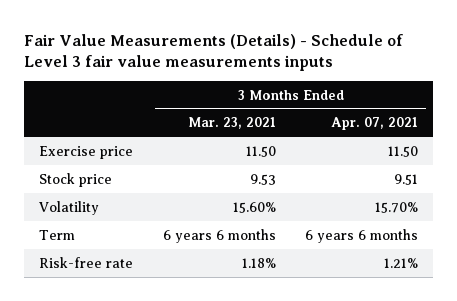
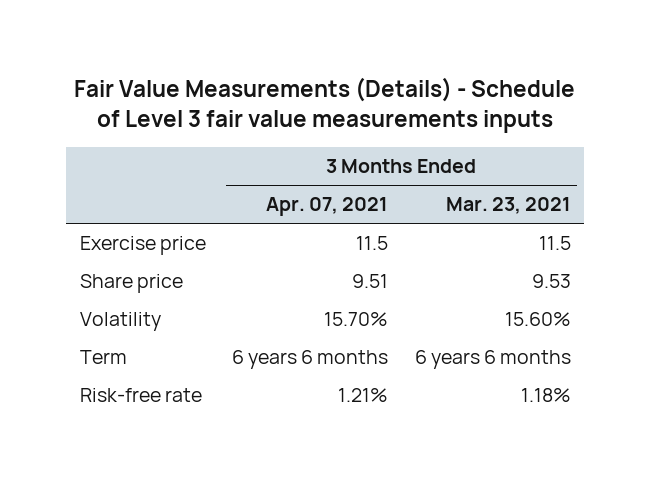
- | 3 Months Ended Mar. 23, 2021 | 3 Months Ended Apr. 07, 2021
+ | 3 Months Ended Apr. 07, 2021 | 3 Months Ended Mar. 23, 2021
- Exercise price | 11.50 | 11.50
- Stock price | 9.53 | 9.51
+ Exercise price | 11.5 | 11.5
+ Share price | 9.51 | 9.53

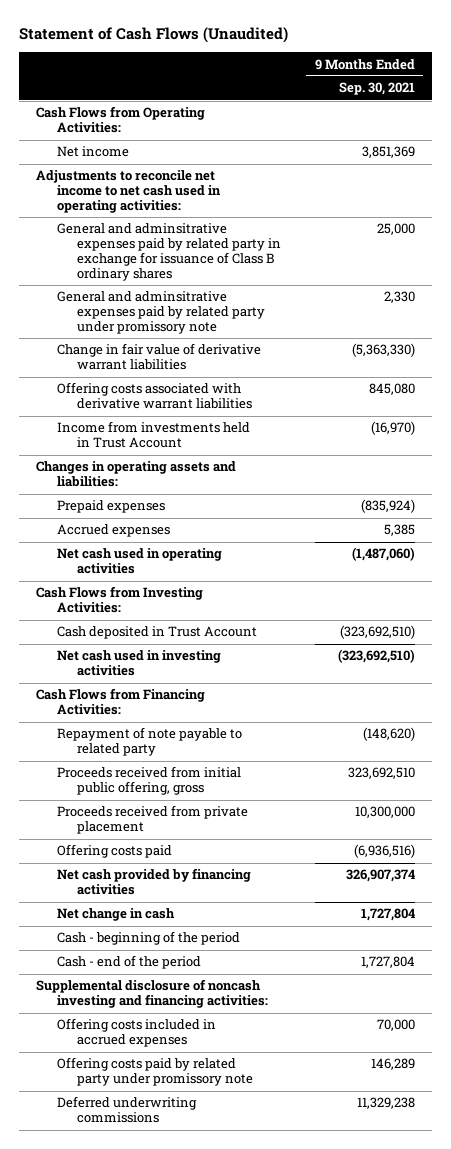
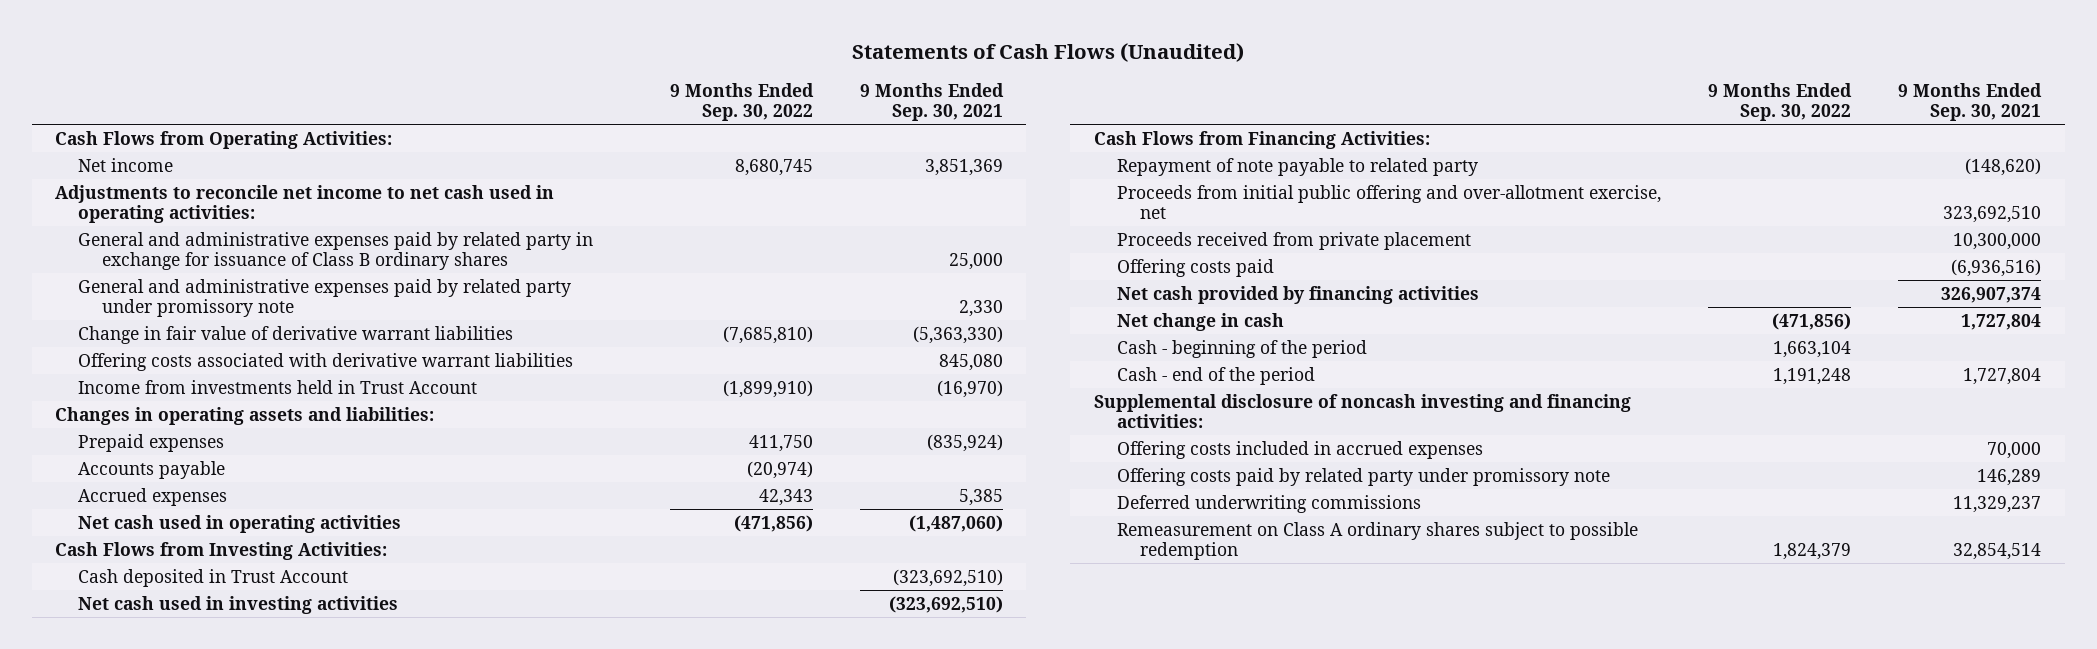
- Statement of Cash Flows (Unaudited)
+ Statements of Cash Flows (Unaudited)
- | 9 Months Ended Sep. 30, 2021
+ | 9 Months Ended Sep. 30, 2022 | 9 Months Ended Sep. 30, 2021
- General and adminsitrative expenses paid by related party in exchange for issuance of Class B ordinary shares | 25,000
- General and adminsitrative expenses paid by related party under promissory note | 2,330
+ General and administrative expenses paid by related party in exchange for issuance of Class B ordinary shares | | 25,000
+ General and administrative expenses paid by related party under promissory note | | 2,330
+ Accounts payable | (20,974) |
- Proceeds received from initial public offering, gross | 323,692,510
+ Proceeds from initial public offering and over-allotment exercise, net | | 323,692,510
- Deferred underwriting commissions | 11,329,238
+ Deferred underwriting commissions | | 11,329,237
+ Remeasurement on Class A ordinary shares subject to possible redemption | 1,824,379 | 32,854,514

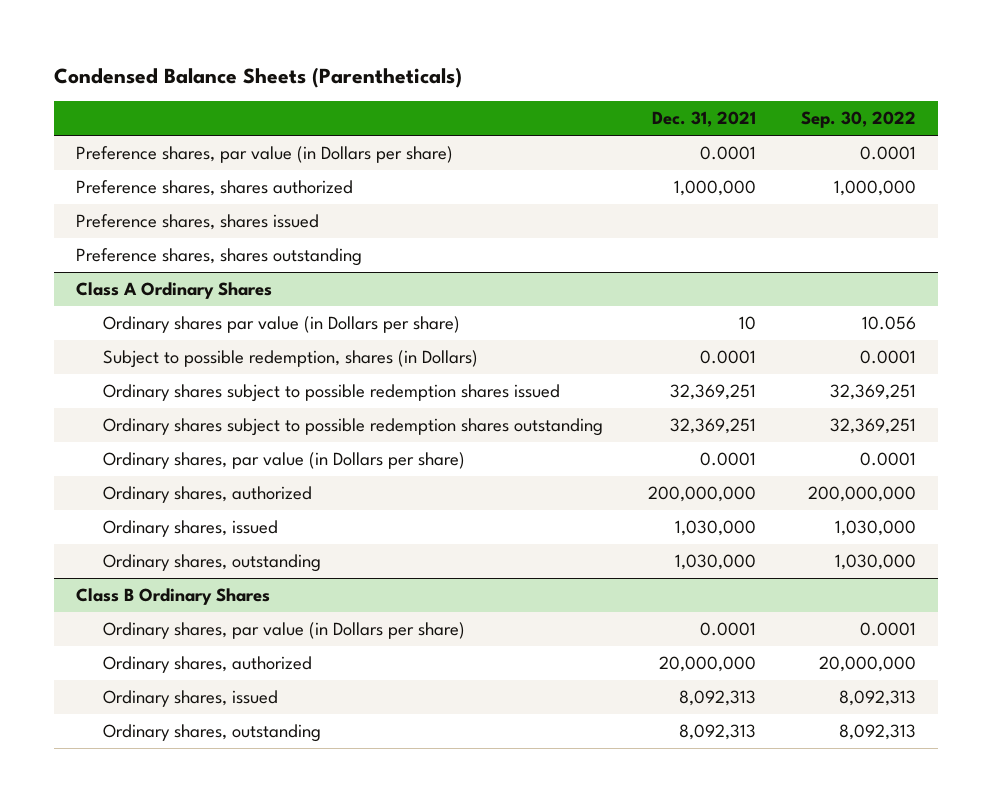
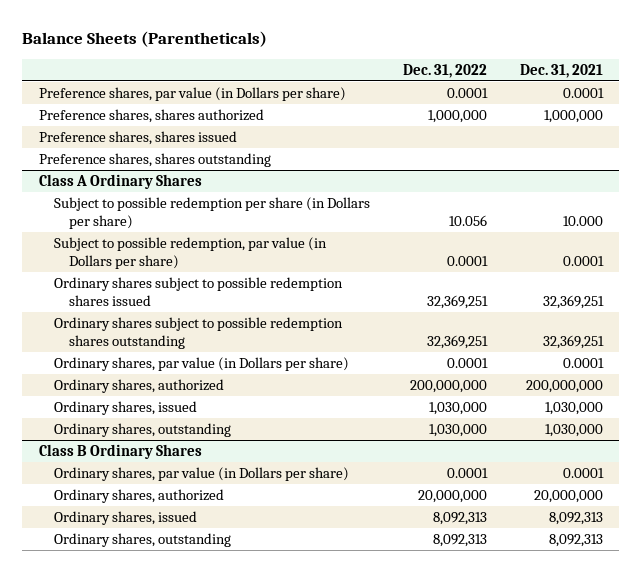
- Condensed Balance Sheets (Parentheticals)
+ Balance Sheets (Parentheticals)
- | Dec. 31, 2021 | Sep. 30, 2022
+ | Dec. 31, 2022 | Dec. 31, 2021
@ Class A Ordinary Shares
- Ordinary shares par value (in Dollars per share) | 10 | 10.056
- Subject to possible redemption, shares (in Dollars) | 0.0001 | 0.0001
+ Subject to possible redemption per share (in Dollars per share) | 10.056 | 10.000
+ Subject to possible redemption, par value (in Dollars per share) | 0.0001 | 0.0001

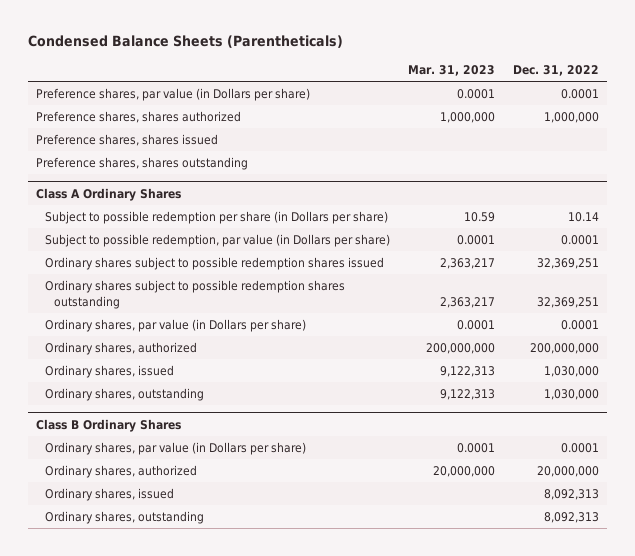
- Balance Sheets (Parentheticals)
+ Condensed Balance Sheets (Parentheticals)
- | Dec. 31, 2022 | Dec. 31, 2021
+ | Mar. 31, 2023 | Dec. 31, 2022
@ Class A Ordinary Shares
- Subject to possible redemption per share (in Dollars per share) | 10.056 | 10.000
+ Subject to possible redemption per share (in Dollars per share) | 10.59 | 10.14

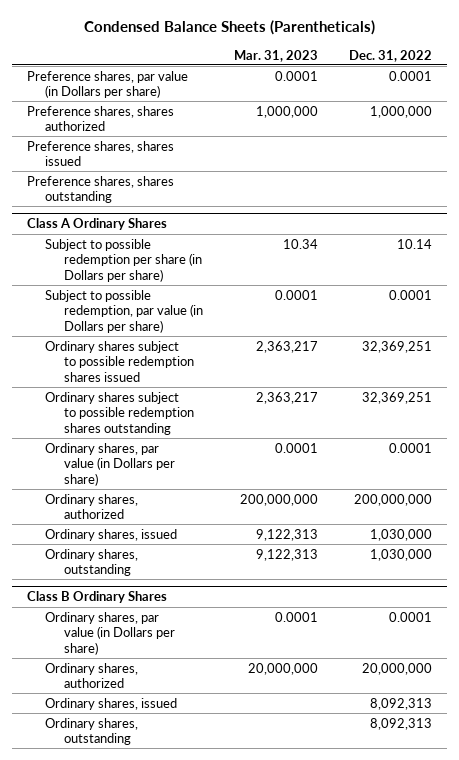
@ Class A Ordinary Shares
- Subject to possible redemption per share (in Dollars per share) | 10.59 | 10.14
+ Subject to possible redemption per share (in Dollars per share) | 10.34 | 10.14

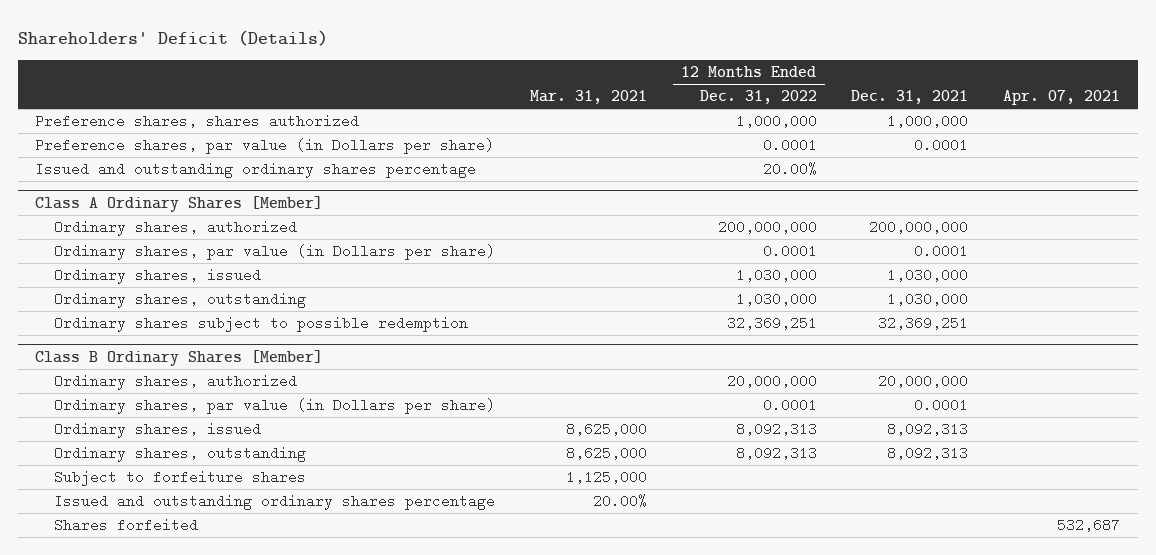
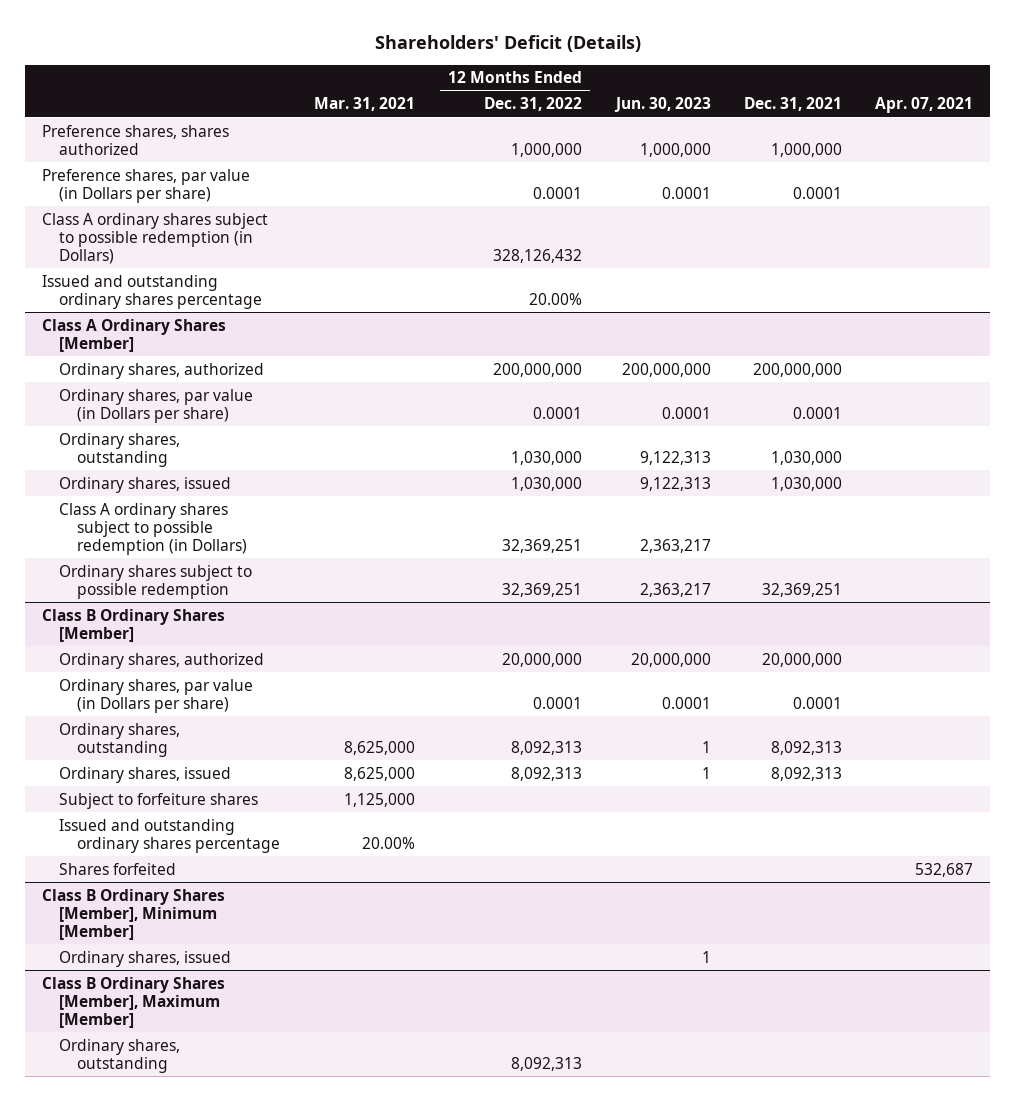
- | Mar. 31, 2021 | 12 Months Ended Dec. 31, 2022 | Dec. 31, 2021 | Apr. 07, 2021
+ | Mar. 31, 2021 | 12 Months Ended Dec. 31, 2022 | Jun. 30, 2023 | Dec. 31, 2021 | Apr. 07, 2021
+ Class A ordinary shares subject to possible redemption (in Dollars) | | 328,126,432 | | |
@ Class A Ordinary Shares [Member]
moved down: Ordinary shares, issued | | 1,030,000 | 9,122,313 | 1,030,000 |
+ Class A ordinary shares subject to possible redemption (in Dollars) | | 32,369,251 | 2,363,217 | |
@ Class B Ordinary Shares [Member]
moved down: Ordinary shares, issued | 8,625,000 | 8,092,313 | 1 | 8,092,313 |
+ Class B Ordinary Shares [Member], Minimum [Member]
+ Ordinary shares, issued | | | 1 | |
+ Class B Ordinary Shares [Member], Maximum [Member]
+ Ordinary shares, outstanding | | 8,092,313 | | |

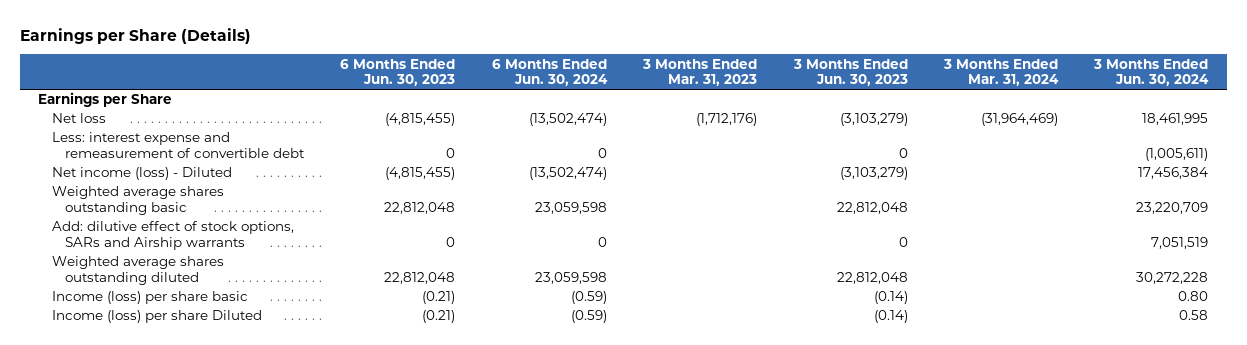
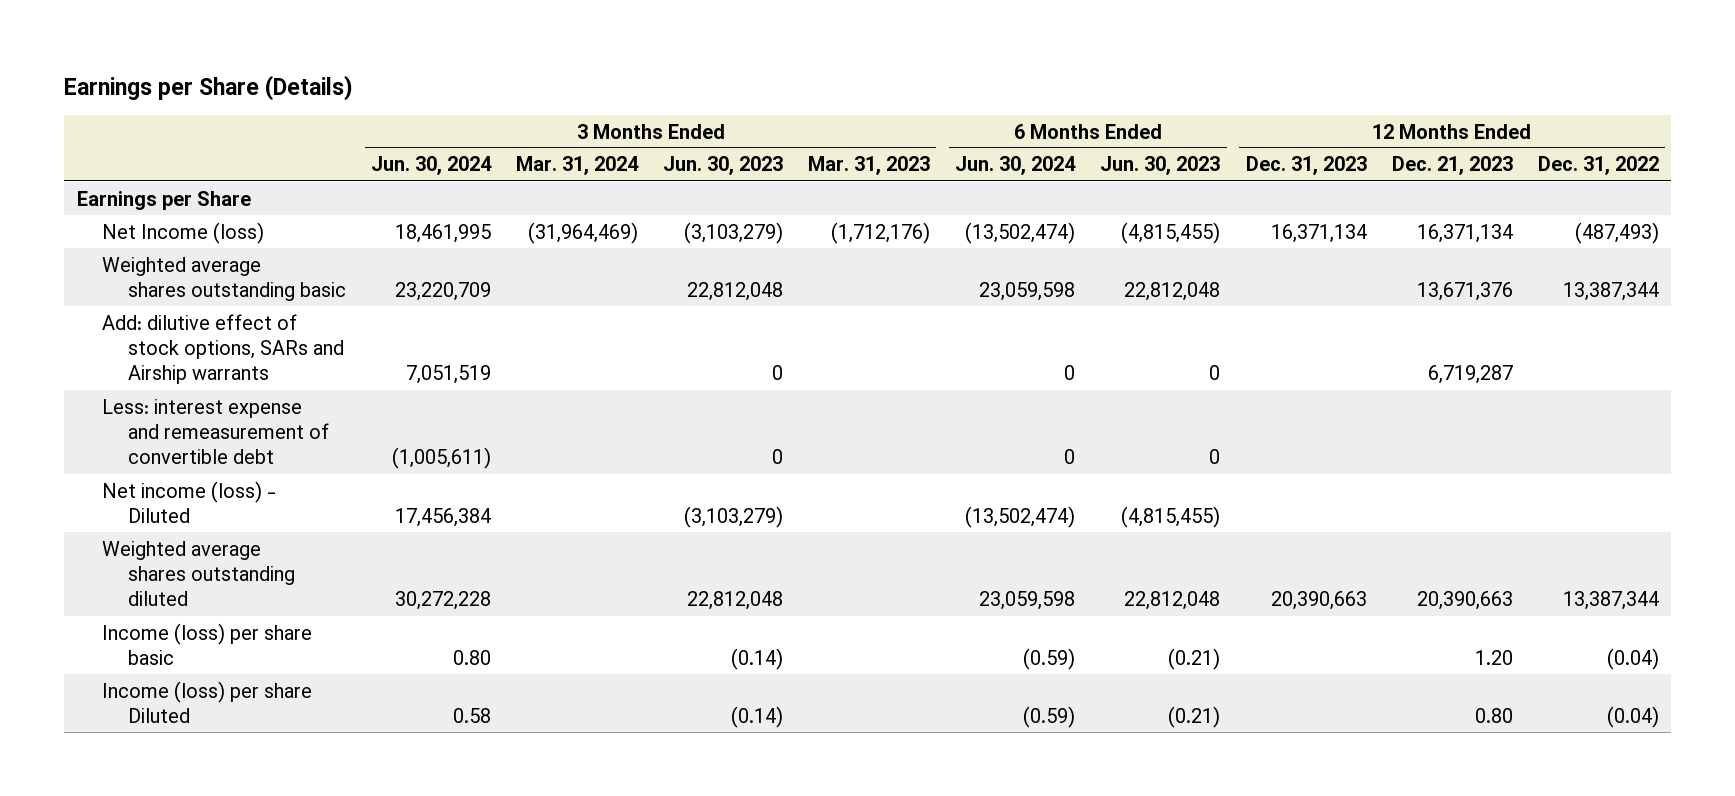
- | 6 Months Ended Jun. 30, 2023 | 6 Months Ended Jun. 30, 2024 | 3 Months Ended Mar. 31, 2023 | 3 Months Ended Jun. 30, 2023 | 3 Months Ended Mar. 31, 2024 | 3 Months Ended Jun. 30, 2024
+ | 3 Months Ended Jun. 30, 2024 | 3 Months Ended Mar. 31, 2024 | 3 Months Ended Jun. 30, 2023 | 3 Months Ended Mar. 31, 2023 | 6 Months Ended Jun. 30, 2024 | 6 Months Ended Jun. 30, 2023 | 12 Months Ended Dec. 31, 2023 | 12 Months Ended Dec. 21, 2023 | 12 Months Ended Dec. 31, 2022
- Net loss | (4,815,455) | (13,502,474) | (1,712,176) | (3,103,279) | (31,964,469) | 18,461,995
+ Net Income (loss) | 18,461,995 | (31,964,469) | (3,103,279) | (1,712,176) | (13,502,474) | (4,815,455) | 16,371,134 | 16,371,134 | (487,493)
moved down: Less: interest expense and remeasurement of convertible debt | (1,005,611) | | 0 | | 0 | 0 | | |
moved down: Net income (loss) - Diluted | 17,456,384 | | (3,103,279) | | (13,502,474) | (4,815,455) | | |

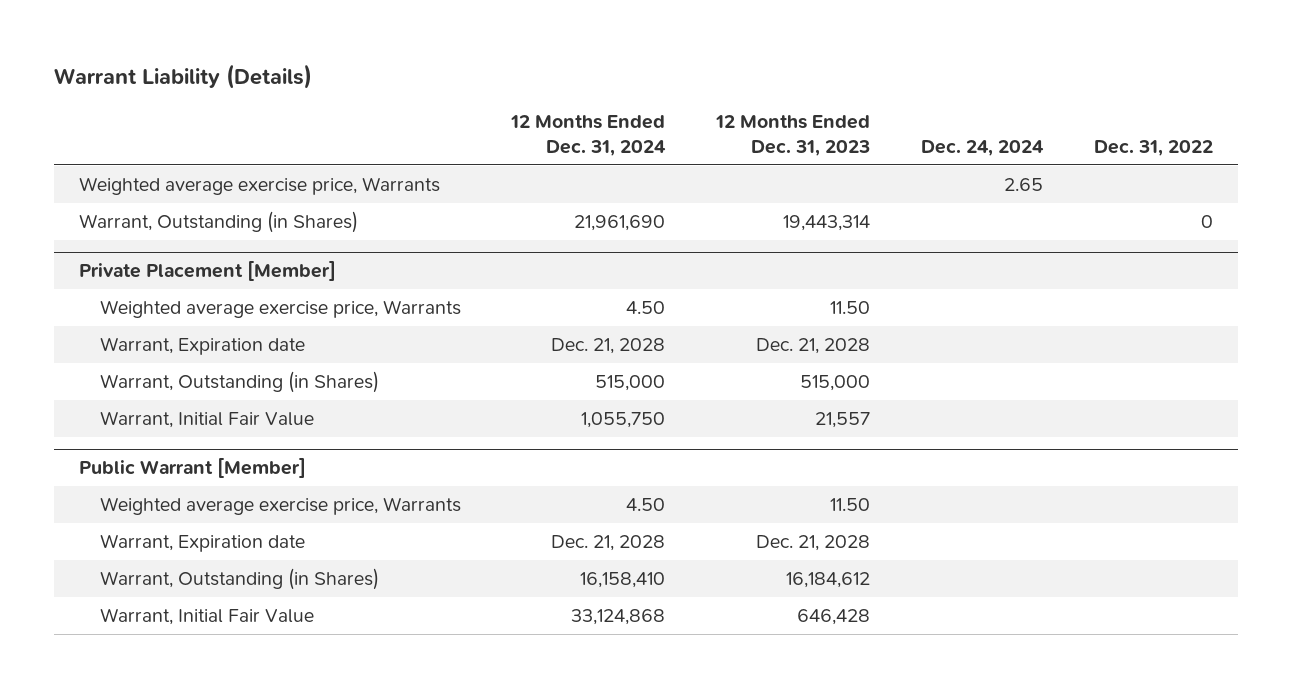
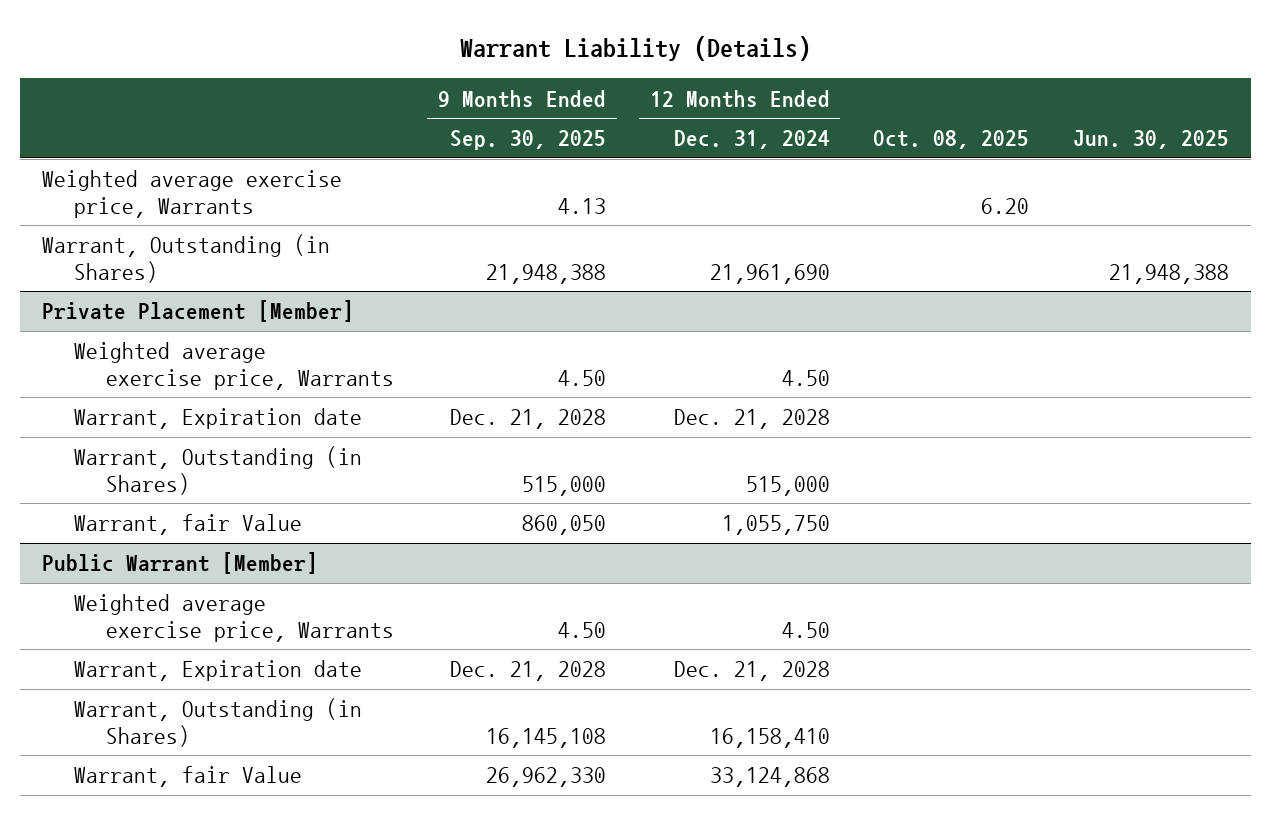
- | 12 Months Ended Dec. 31, 2024 | 12 Months Ended Dec. 31, 2023 | Dec. 24, 2024 | Dec. 31, 2022
+ | 9 Months Ended Sep. 30, 2025 | 12 Months Ended Dec. 31, 2024 | Oct. 08, 2025 | Jun. 30, 2025
@ Private Placement [Member]
- Warrant, Initial Fair Value | 1,055,750 | 21,557 | |
+ Warrant, fair Value | 860,050 | 1,055,750 | |
@ Public Warrant [Member]
- Warrant, Initial Fair Value | 33,124,868 | 646,428 | |
+ Warrant, fair Value | 26,962,330 | 33,124,868 | |

